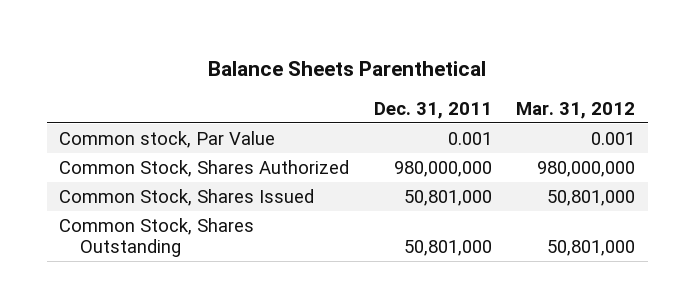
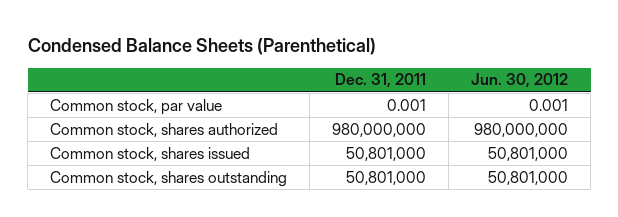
- Balance Sheets Parenthetical
+ Condensed Balance Sheets (Parenthetical)
- | Dec. 31, 2011 | Mar. 31, 2012
+ | Dec. 31, 2011 | Jun. 30, 2012
- Common stock, Par Value | 0.001 | 0.001
- Common Stock, Shares Authorized | 980,000,000 | 980,000,000
- Common Stock, Shares Issued | 50,801,000 | 50,801,000
- Common Stock, Shares Outstanding | 50,801,000 | 50,801,000
+ Common stock, par value | 0.001 | 0.001
+ Common stock, shares authorized | 980,000,000 | 980,000,000
+ Common stock, shares issued | 50,801,000 | 50,801,000
+ Common stock, shares outstanding | 50,801,000 | 50,801,000

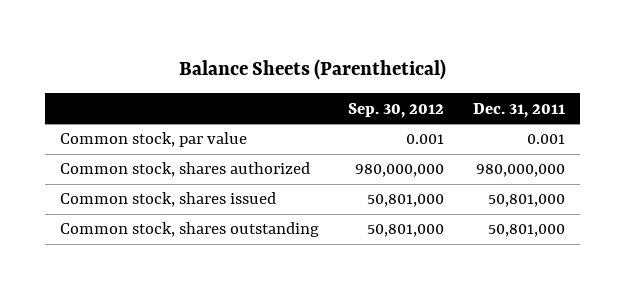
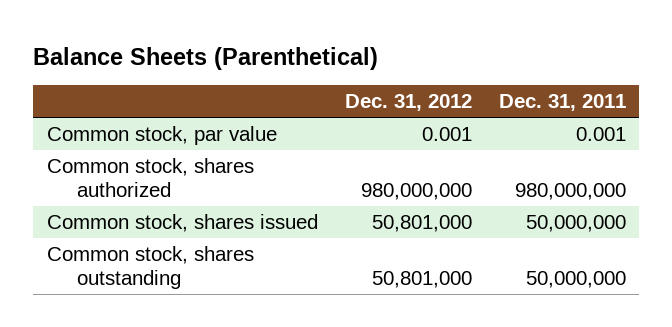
- | Sep. 30, 2012 | Dec. 31, 2011
+ | Dec. 31, 2012 | Dec. 31, 2011
- Common stock, shares issued | 50,801,000 | 50,801,000
- Common stock, shares outstanding | 50,801,000 | 50,801,000
+ Common stock, shares issued | 50,801,000 | 50,000,000
+ Common stock, shares outstanding | 50,801,000 | 50,000,000

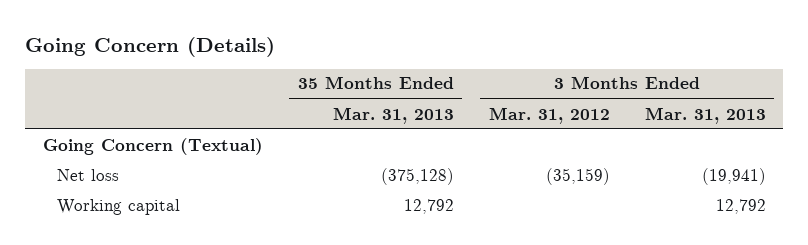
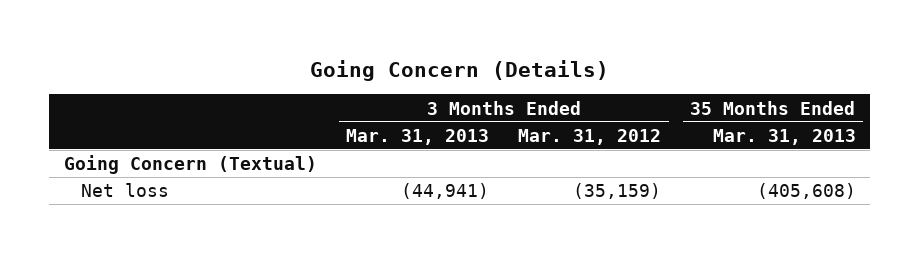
- | 35 Months Ended Mar. 31, 2013 | 3 Months Ended Mar. 31, 2012 | 3 Months Ended Mar. 31, 2013
+ | 3 Months Ended Mar. 31, 2013 | 3 Months Ended Mar. 31, 2012 | 35 Months Ended Mar. 31, 2013
- Net loss | (375,128) | (35,159) | (19,941)
- Working capital | 12,792 | | 12,792
+ Net loss | (44,941) | (35,159) | (405,608)

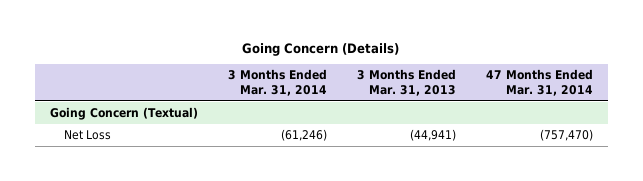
- | 3 Months Ended Mar. 31, 2013 | 3 Months Ended Mar. 31, 2012 | 35 Months Ended Mar. 31, 2013
+ | 3 Months Ended Mar. 31, 2014 | 3 Months Ended Mar. 31, 2013 | 47 Months Ended Mar. 31, 2014
- Net loss | (44,941) | (35,159) | (405,608)
+ Net Loss | (61,246) | (44,941) | (757,470)

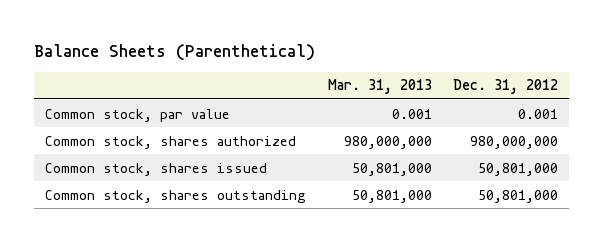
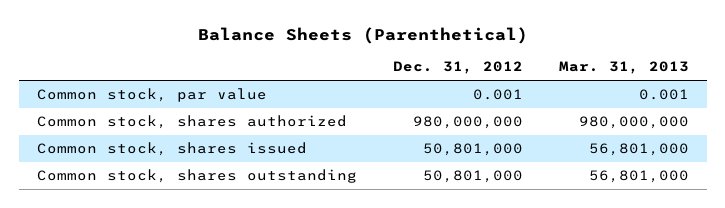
- | Mar. 31, 2013 | Dec. 31, 2012
+ | Dec. 31, 2012 | Mar. 31, 2013
- Common stock, shares issued | 50,801,000 | 50,801,000
- Common stock, shares outstanding | 50,801,000 | 50,801,000
+ Common stock, shares issued | 50,801,000 | 56,801,000
+ Common stock, shares outstanding | 50,801,000 | 56,801,000

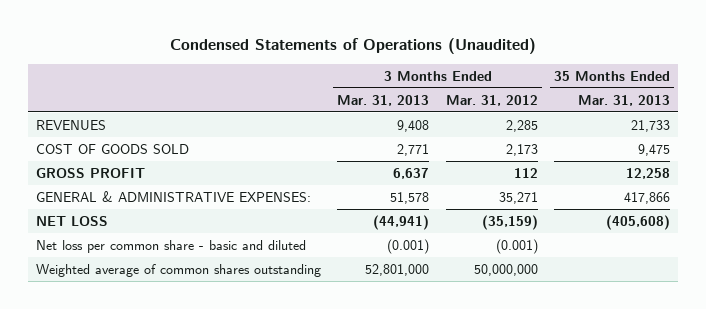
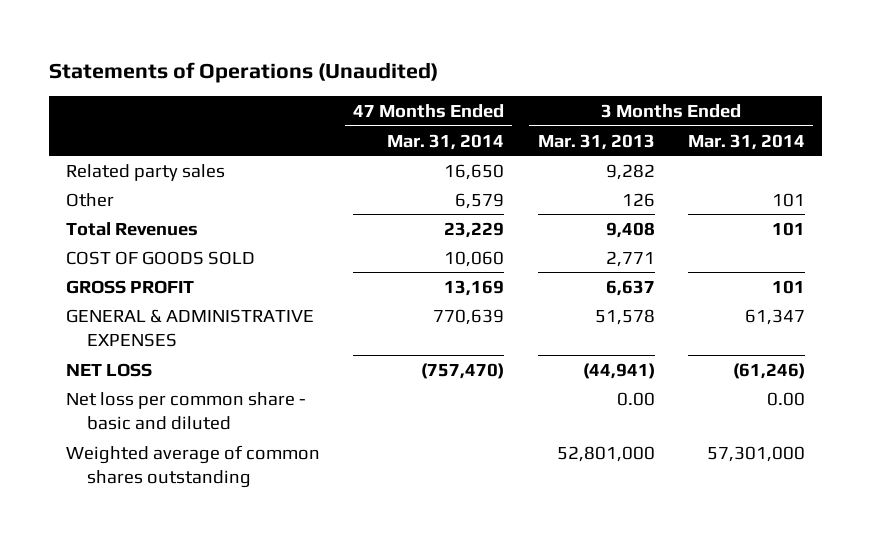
- Condensed Statements of Operations (Unaudited)
+ Statements of Operations (Unaudited)
- | 3 Months Ended Mar. 31, 2013 | 3 Months Ended Mar. 31, 2012 | 35 Months Ended Mar. 31, 2013
+ | 47 Months Ended Mar. 31, 2014 | 3 Months Ended Mar. 31, 2013 | 3 Months Ended Mar. 31, 2014
- REVENUES | 9,408 | 2,285 | 21,733
+ Related party sales | 16,650 | 9,282 |
+ Other | 6,579 | 126 | 101
+ Total Revenues | 23,229 | 9,408 | 101
- GENERAL & ADMINISTRATIVE EXPENSES: | 51,578 | 35,271 | 417,866
+ GENERAL & ADMINISTRATIVE EXPENSES | 770,639 | 51,578 | 61,347
- Net loss per common share - basic and diluted | (0.001) | (0.001) |
+ Net loss per common share - basic and diluted | | 0.00 | 0.00

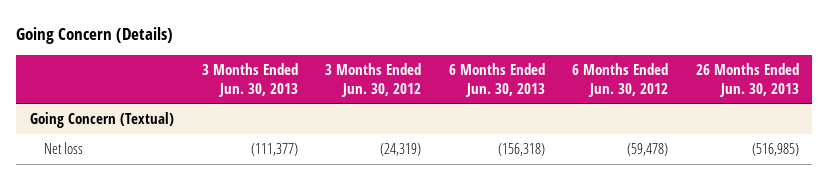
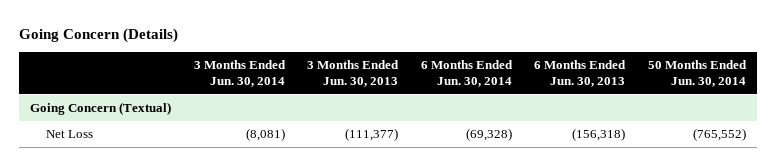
- | 3 Months Ended Jun. 30, 2013 | 3 Months Ended Jun. 30, 2012 | 6 Months Ended Jun. 30, 2013 | 6 Months Ended Jun. 30, 2012 | 26 Months Ended Jun. 30, 2013
+ | 3 Months Ended Jun. 30, 2014 | 3 Months Ended Jun. 30, 2013 | 6 Months Ended Jun. 30, 2014 | 6 Months Ended Jun. 30, 2013 | 50 Months Ended Jun. 30, 2014
- Net loss | (111,377) | (24,319) | (156,318) | (59,478) | (516,985)
+ Net Loss | (8,081) | (111,377) | (69,328) | (156,318) | (765,552)

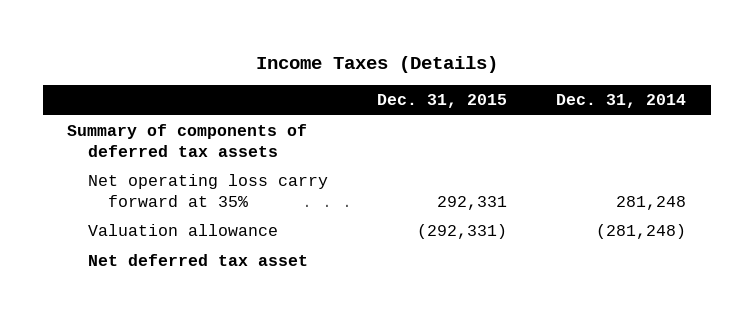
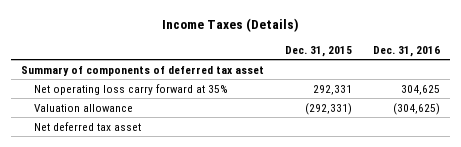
- | Dec. 31, 2015 | Dec. 31, 2014
+ | Dec. 31, 2015 | Dec. 31, 2016
- Summary of components of deferred tax assets
+ Summary of components of deferred tax asset

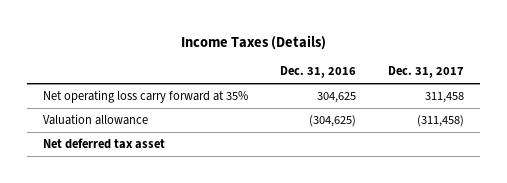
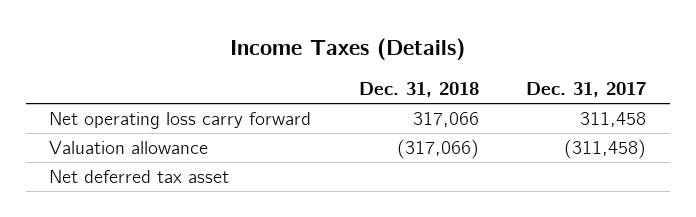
- | Dec. 31, 2016 | Dec. 31, 2017
+ | Dec. 31, 2018 | Dec. 31, 2017
- Net operating loss carry forward at 35% | 304,625 | 311,458
+ Net operating loss carry forward | 317,066 | 311,458

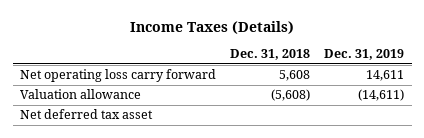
- | Dec. 31, 2018 | Dec. 31, 2017
+ | Dec. 31, 2018 | Dec. 31, 2019
- Net operating loss carry forward | 317,066 | 311,458
- Valuation allowance | (317,066) | (311,458)
+ Net operating loss carry forward | 5,608 | 14,611
+ Valuation allowance | (5,608) | (14,611)

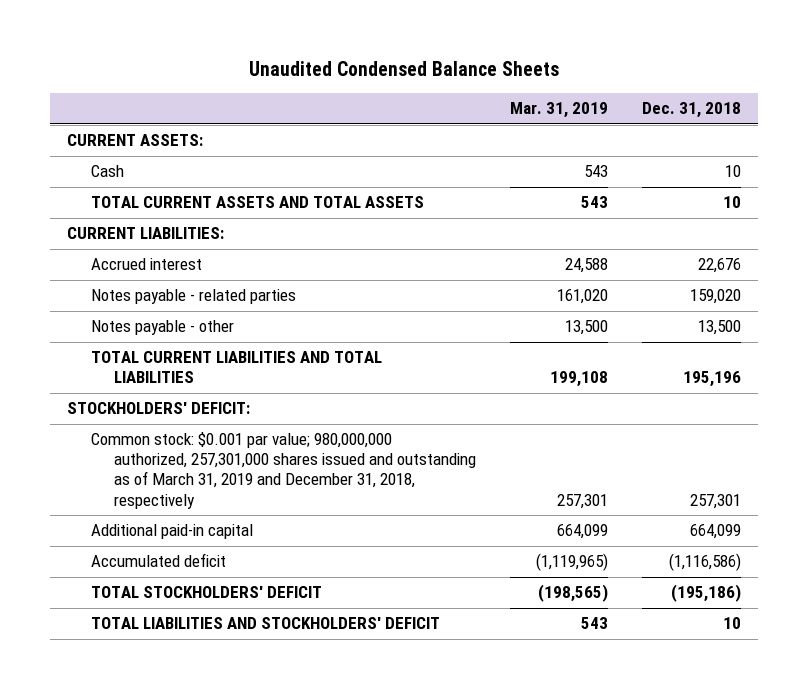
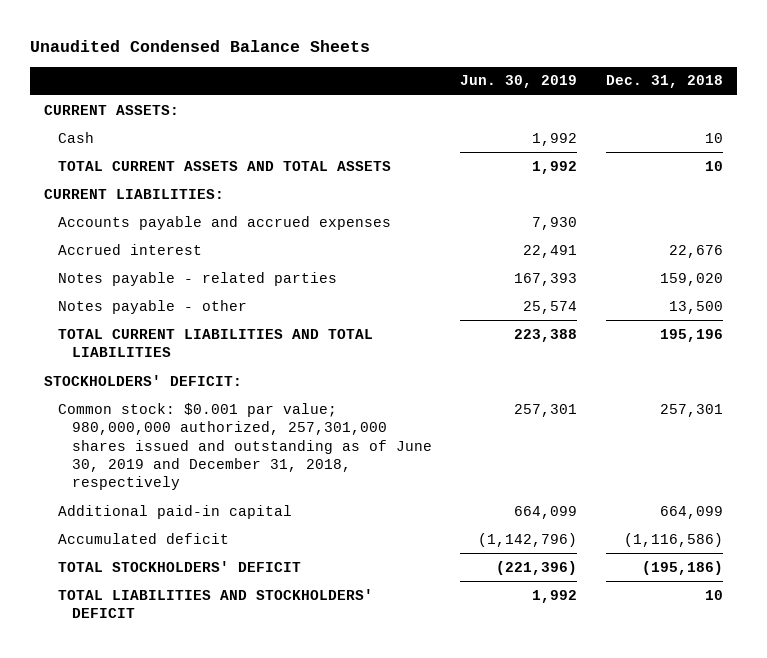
- | Mar. 31, 2019 | Dec. 31, 2018
+ | Jun. 30, 2019 | Dec. 31, 2018
+ Accounts payable and accrued expenses | 7,930 |
- Common stock: $0.001 par value; 980,000,000 authorized, 257,301,000 shares issued and outstanding as of March 31, 2019 and December 31, 2018, respectively | 257,301 | 257,301
+ Common stock: $0.001 par value; 980,000,000 authorized, 257,301,000 shares issued and outstanding as of June 30, 2019 and December 31, 2018, respectively | 257,301 | 257,301

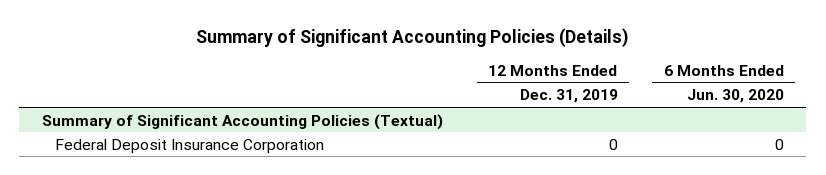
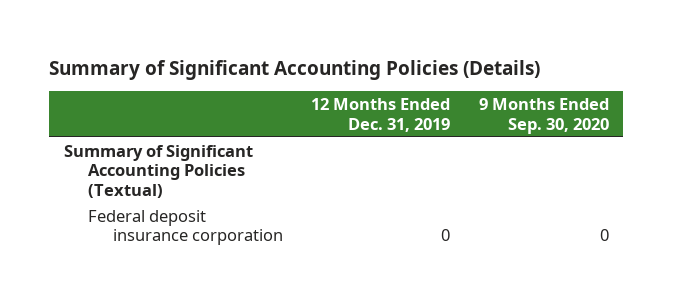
- | 12 Months Ended Dec. 31, 2019 | 6 Months Ended Jun. 30, 2020
+ | 12 Months Ended Dec. 31, 2019 | 9 Months Ended Sep. 30, 2020
- Federal Deposit Insurance Corporation | 0 | 0
+ Federal deposit insurance corporation | 0 | 0

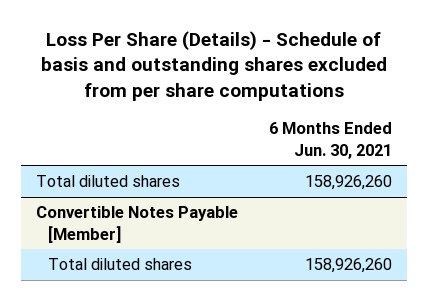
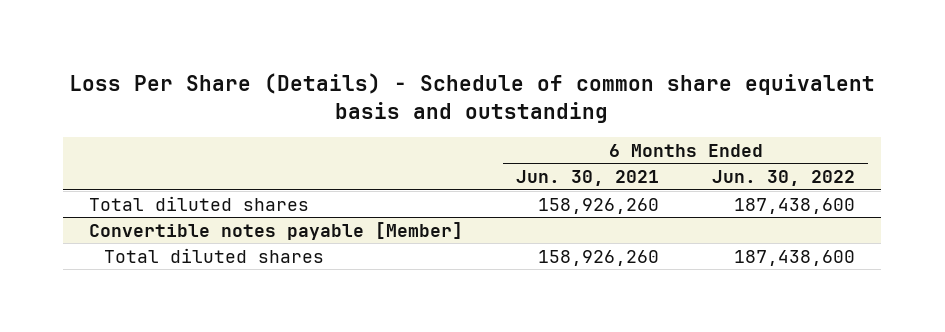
- Loss Per Share (Details) - Schedule of basis and outstanding shares excluded from per share computations
+ Loss Per Share (Details) - Schedule of common share equivalent basis and outstanding
- | 6 Months Ended Jun. 30, 2021
+ | 6 Months Ended Jun. 30, 2021 | 6 Months Ended Jun. 30, 2022
- Convertible Notes Payable [Member]
+ Convertible notes payable [Member]

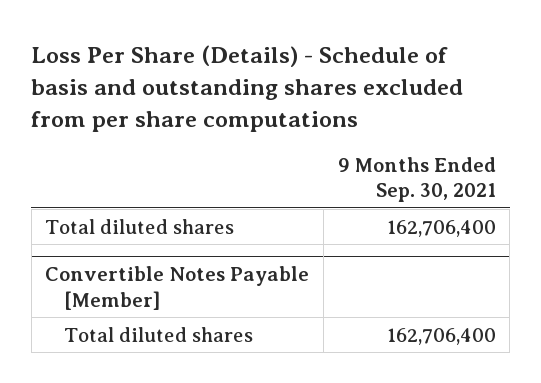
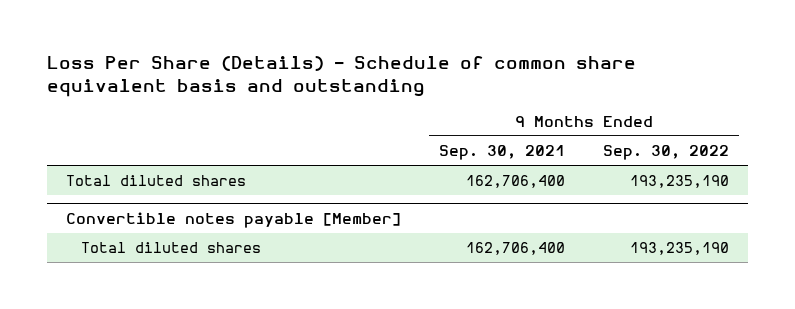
- Loss Per Share (Details) - Schedule of basis and outstanding shares excluded from per share computations
+ Loss Per Share (Details) - Schedule of common share equivalent basis and outstanding
- | 9 Months Ended Sep. 30, 2021
+ | 9 Months Ended Sep. 30, 2021 | 9 Months Ended Sep. 30, 2022
- Convertible Notes Payable [Member]
+ Convertible notes payable [Member]

